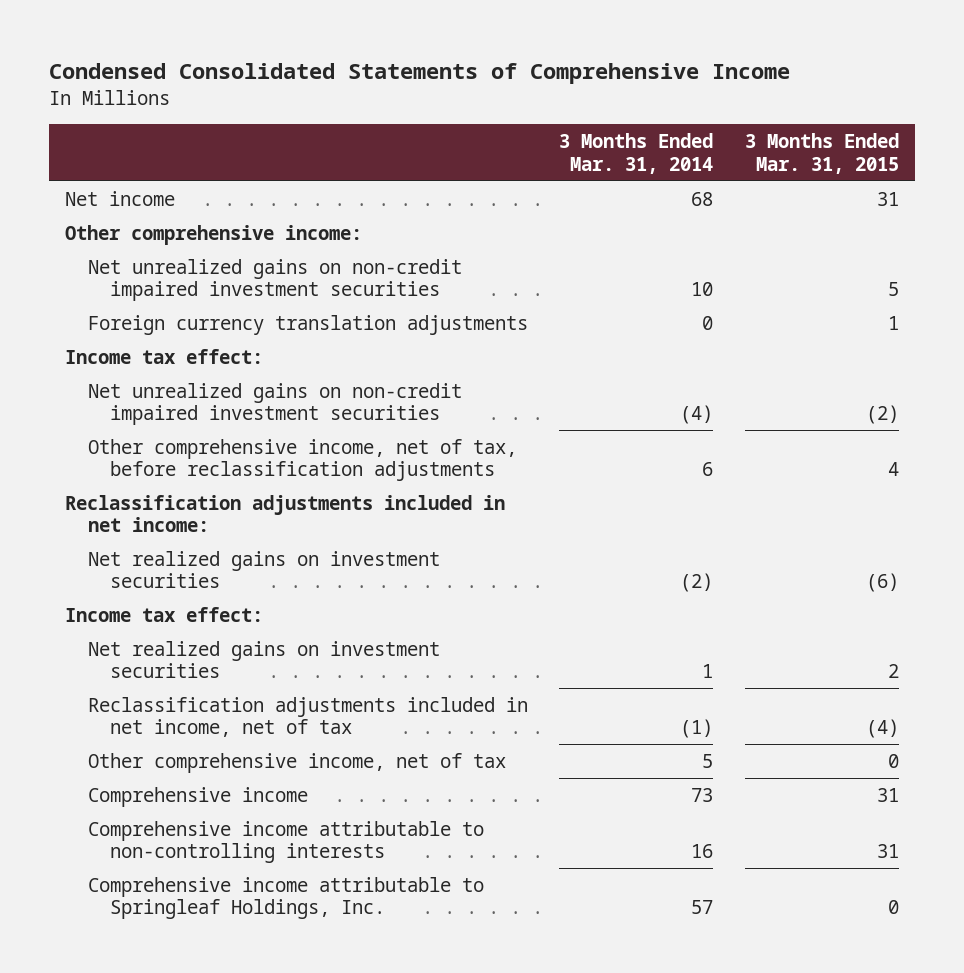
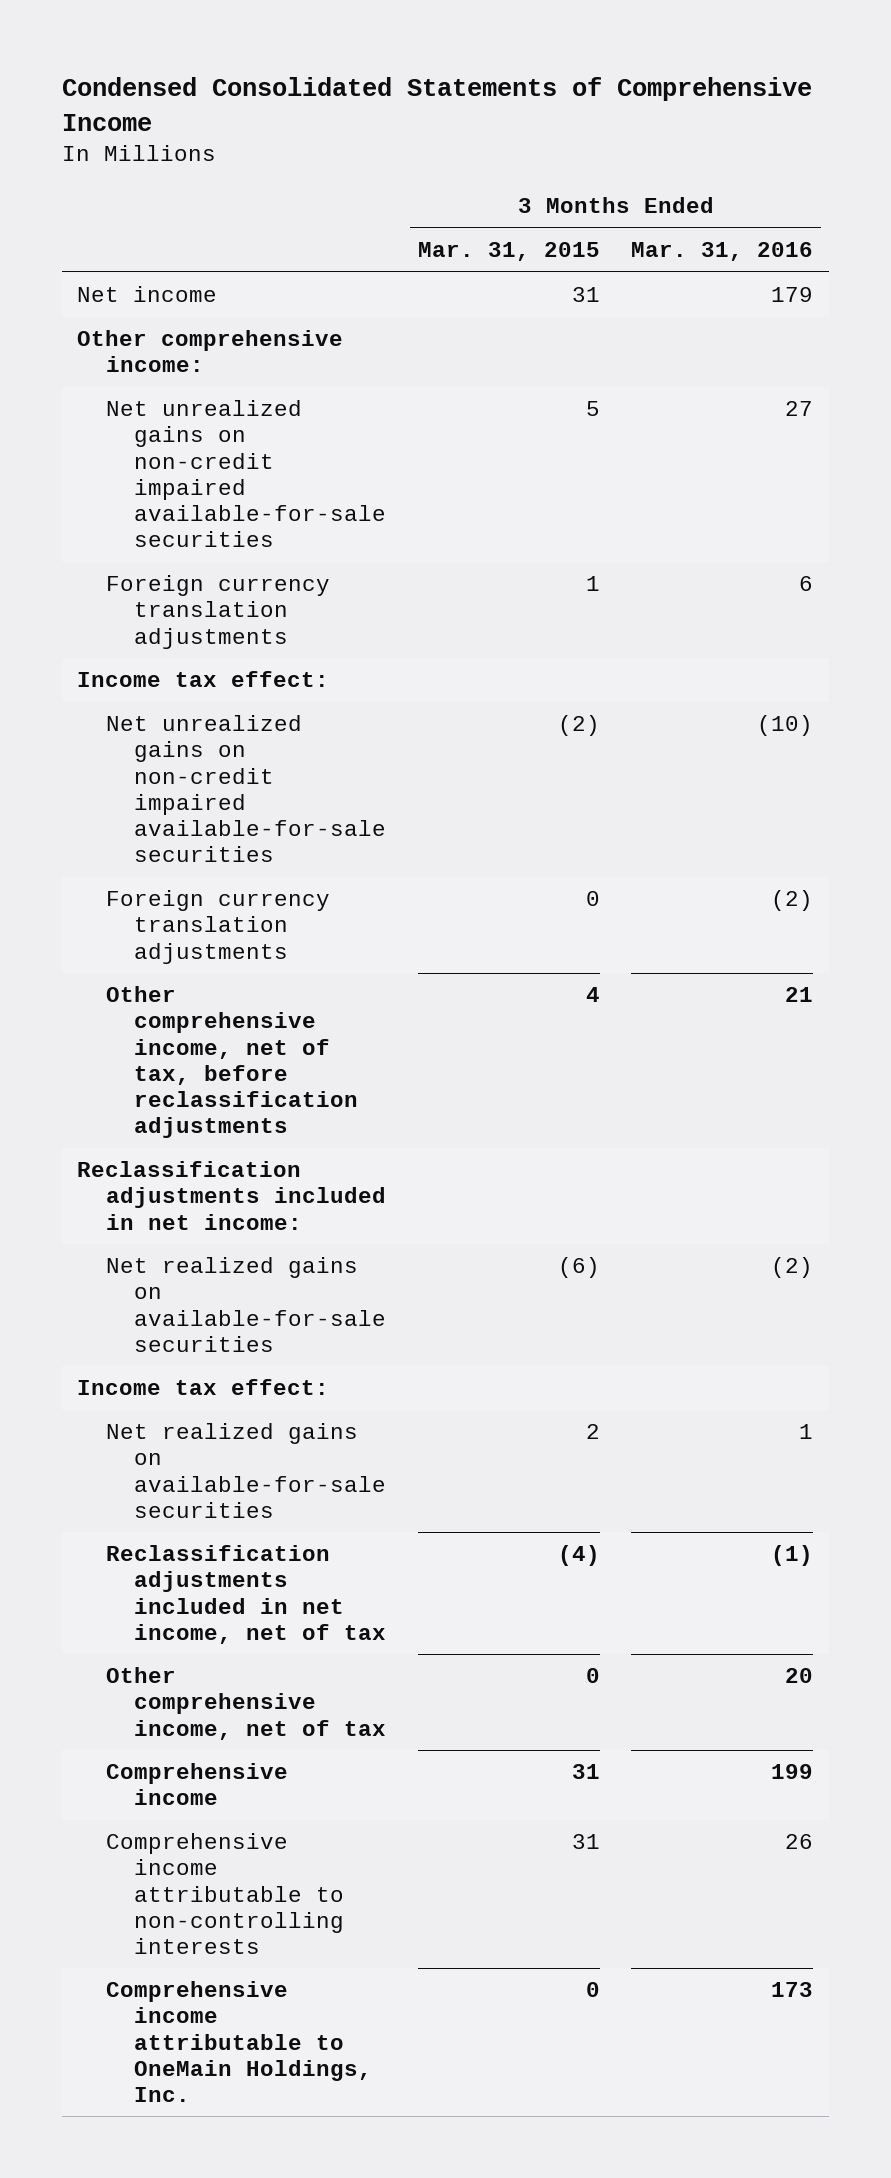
- | 3 Months Ended Mar. 31, 2014 | 3 Months Ended Mar. 31, 2015
+ | 3 Months Ended Mar. 31, 2015 | 3 Months Ended Mar. 31, 2016
- Net unrealized gains on non-credit impaired investment securities | 10 | 5
+ Net unrealized gains on non-credit impaired available-for-sale securities | 5 | 27
- Net unrealized gains on non-credit impaired investment securities | (4) | (2)
+ Net unrealized gains on non-credit impaired available-for-sale securities | (2) | (10)
+ Foreign currency translation adjustments | 0 | (2)
- Net realized gains on investment securities | (2) | (6)
+ Net realized gains on available-for-sale securities | (6) | (2)
- Net realized gains on investment securities | 1 | 2
+ Net realized gains on available-for-sale securities | 2 | 1
- Comprehensive income attributable to Springleaf Holdings, Inc. | 57 | 0
+ Comprehensive income attributable to OneMain Holdings, Inc. | 0 | 173

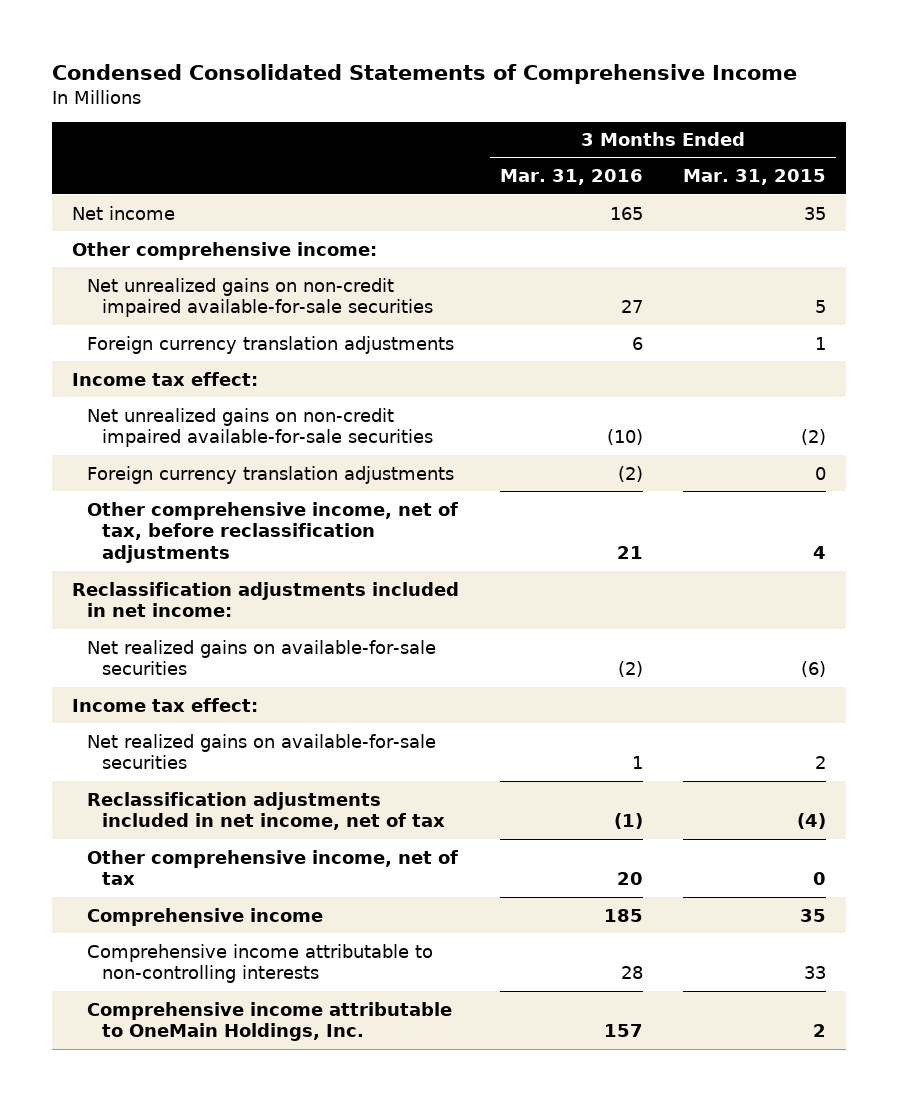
- | 3 Months Ended Mar. 31, 2015 | 3 Months Ended Mar. 31, 2016
+ | 3 Months Ended Mar. 31, 2016 | 3 Months Ended Mar. 31, 2015
- Net income | 31 | 179
+ Net income | 165 | 35
- Comprehensive income | 31 | 199
- Comprehensive income attributable to non-controlling interests | 31 | 26
- Comprehensive income attributable to OneMain Holdings, Inc. | 0 | 173
+ Comprehensive income | 185 | 35
+ Comprehensive income attributable to non-controlling interests | 28 | 33
+ Comprehensive income attributable to OneMain Holdings, Inc. | 157 | 2

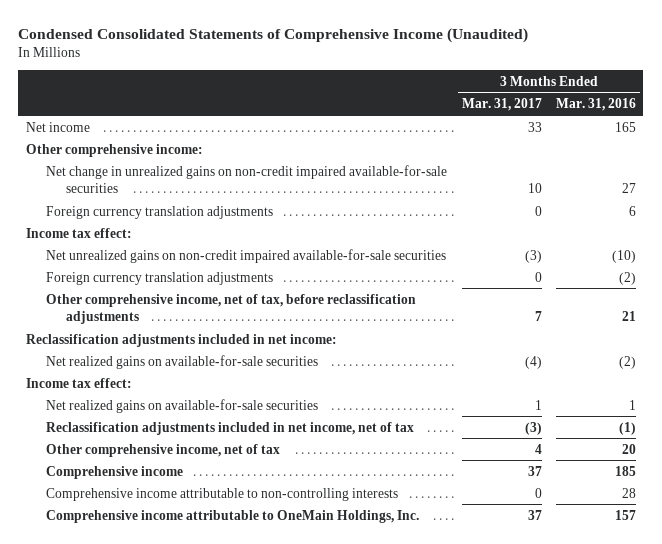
- Condensed Consolidated Statements of Comprehensive Income
+ Condensed Consolidated Statements of Comprehensive Income (Unaudited)
- | 3 Months Ended Mar. 31, 2016 | 3 Months Ended Mar. 31, 2015
+ | 3 Months Ended Mar. 31, 2017 | 3 Months Ended Mar. 31, 2016
- Net unrealized gains on non-credit impaired available-for-sale securities | 27 | 5
+ Net change in unrealized gains on non-credit impaired available-for-sale securities | 10 | 27

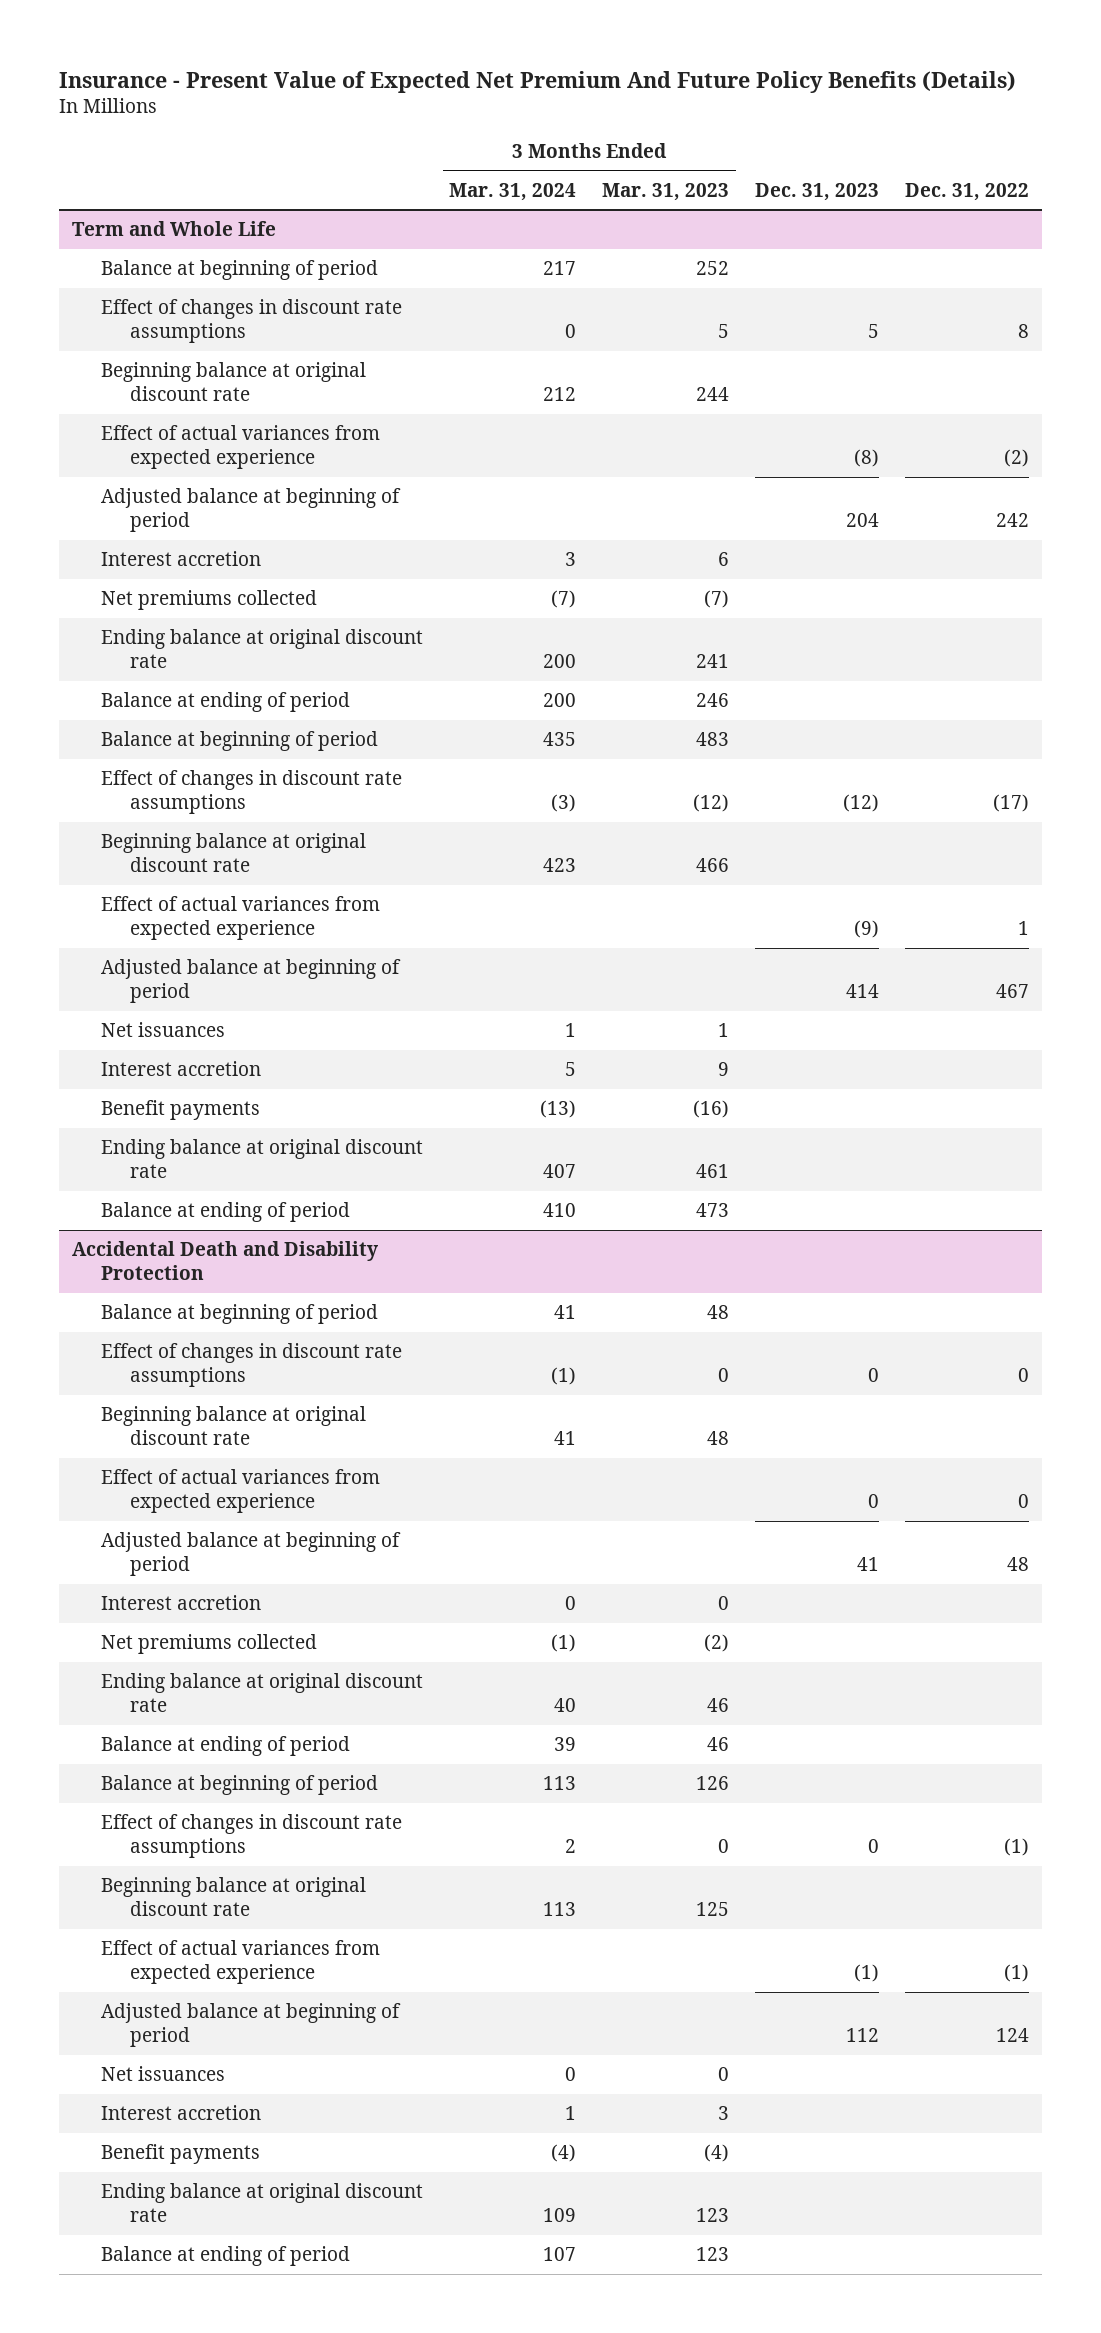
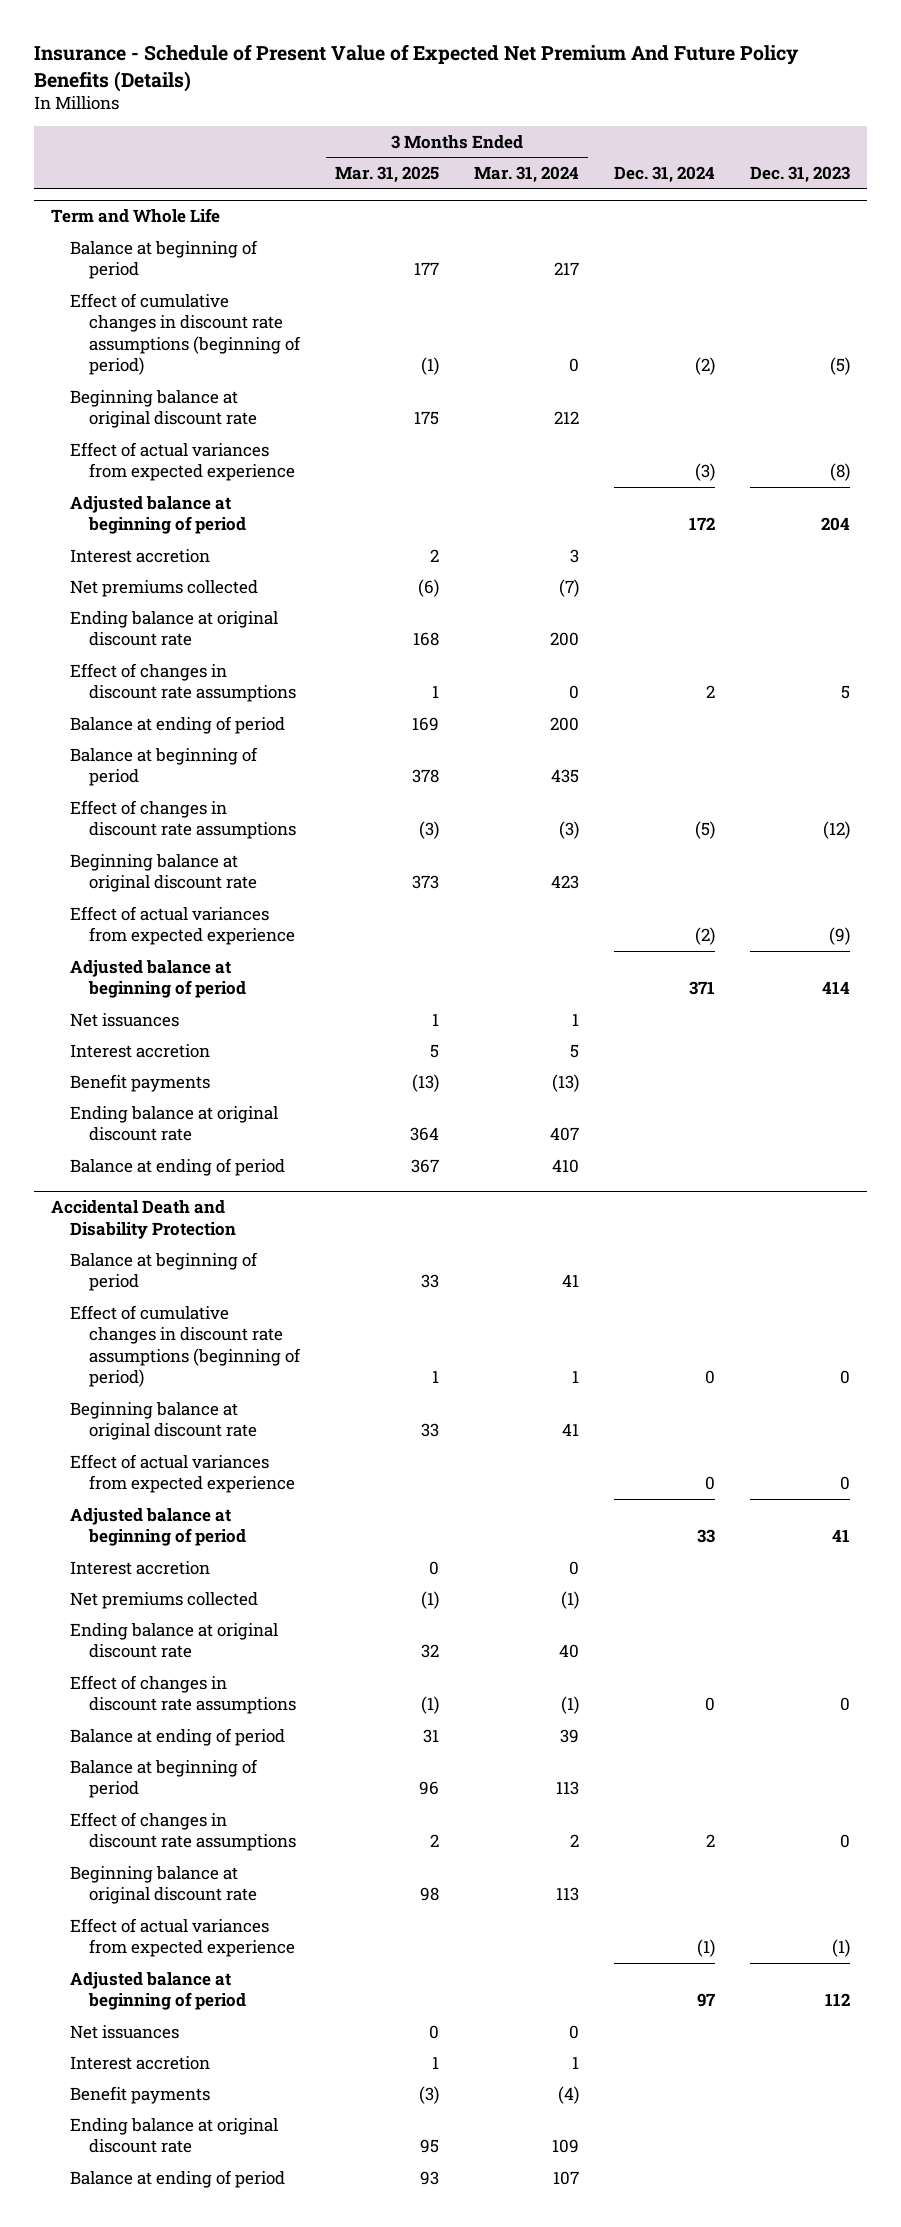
- Insurance - Present Value of Expected Net Premium And Future Policy Benefits (Details)
+ Insurance - Schedule of Present Value of Expected Net Premium And Future Policy Benefits (Details)
- | 3 Months Ended Mar. 31, 2024 | 3 Months Ended Mar. 31, 2023 | Dec. 31, 2023 | Dec. 31, 2022
+ | 3 Months Ended Mar. 31, 2025 | 3 Months Ended Mar. 31, 2024 | Dec. 31, 2024 | Dec. 31, 2023
@ Term and Whole Life
+ Effect of cumulative changes in discount rate assumptions (beginning of period) | (1) | 0 | (2) | (5)
moved down: Effect of changes in discount rate assumptions | 1 | 0 | 2 | 5
@ Accidental Death and Disability Protection
+ Effect of cumulative changes in discount rate assumptions (beginning of period) | 1 | 1 | 0 | 0
moved down: Effect of changes in discount rate assumptions | (1) | (1) | 0 | 0

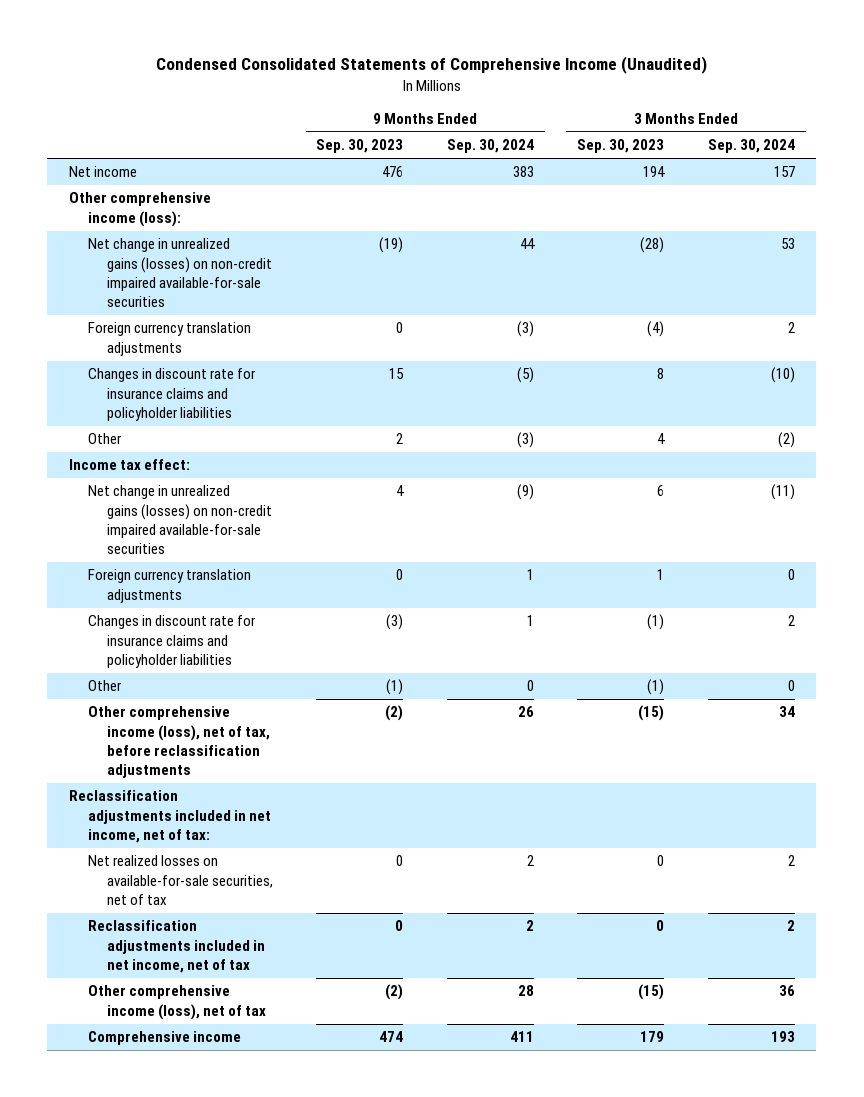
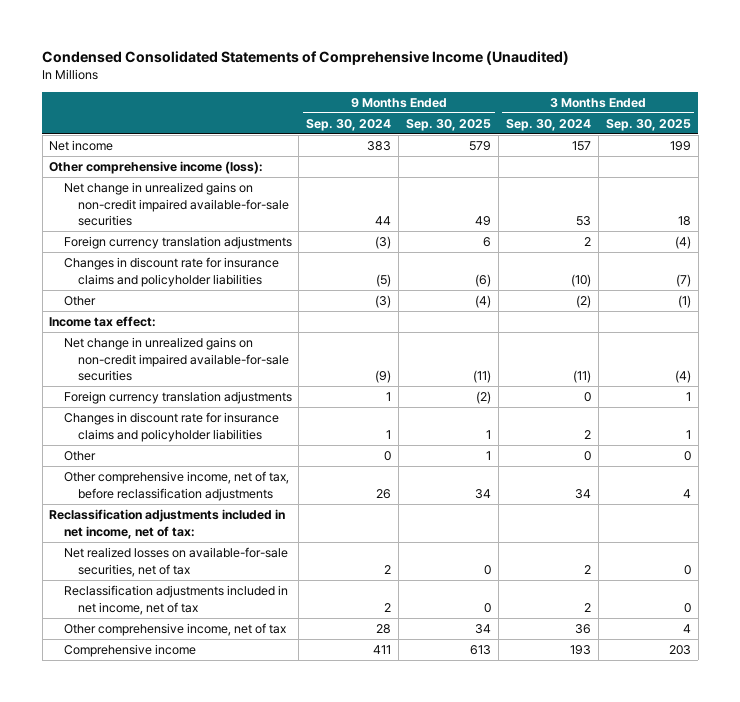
- | 9 Months Ended Sep. 30, 2023 | 9 Months Ended Sep. 30, 2024 | 3 Months Ended Sep. 30, 2023 | 3 Months Ended Sep. 30, 2024
+ | 9 Months Ended Sep. 30, 2024 | 9 Months Ended Sep. 30, 2025 | 3 Months Ended Sep. 30, 2024 | 3 Months Ended Sep. 30, 2025
- Net change in unrealized gains (losses) on non-credit impaired available-for-sale securities | (19) | 44 | (28) | 53
+ Net change in unrealized gains on non-credit impaired available-for-sale securities | 44 | 49 | 53 | 18
- Net change in unrealized gains (losses) on non-credit impaired available-for-sale securities | 4 | (9) | 6 | (11)
+ Net change in unrealized gains on non-credit impaired available-for-sale securities | (9) | (11) | (11) | (4)
- Other comprehensive income (loss), net of tax, before reclassification adjustments | (2) | 26 | (15) | 34
+ Other comprehensive income, net of tax, before reclassification adjustments | 26 | 34 | 34 | 4
- Other comprehensive income (loss), net of tax | (2) | 28 | (15) | 36
+ Other comprehensive income, net of tax | 28 | 34 | 36 | 4

